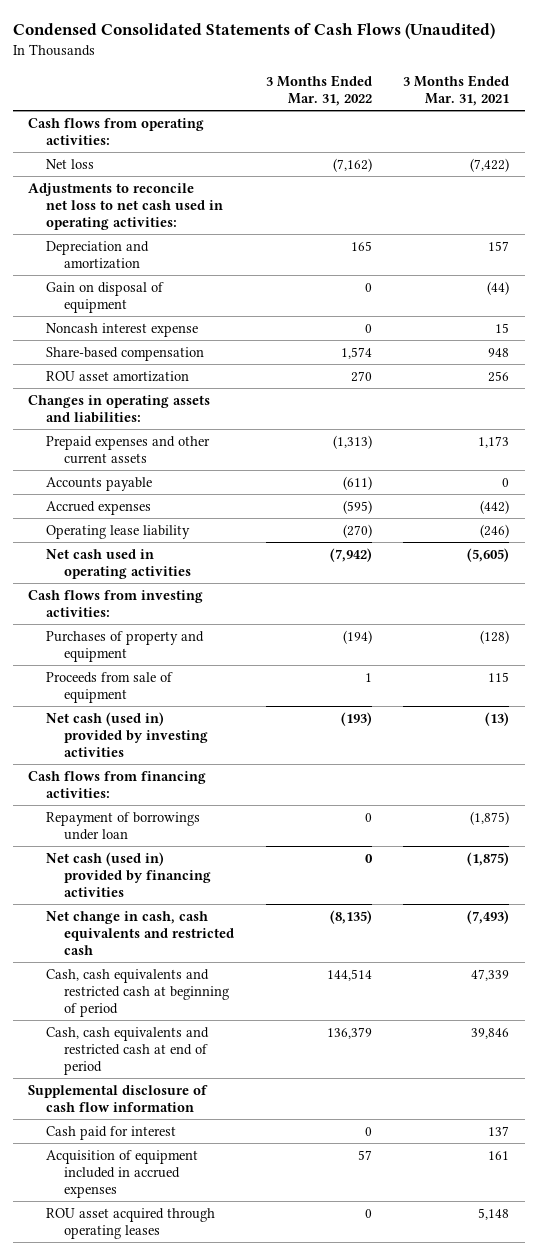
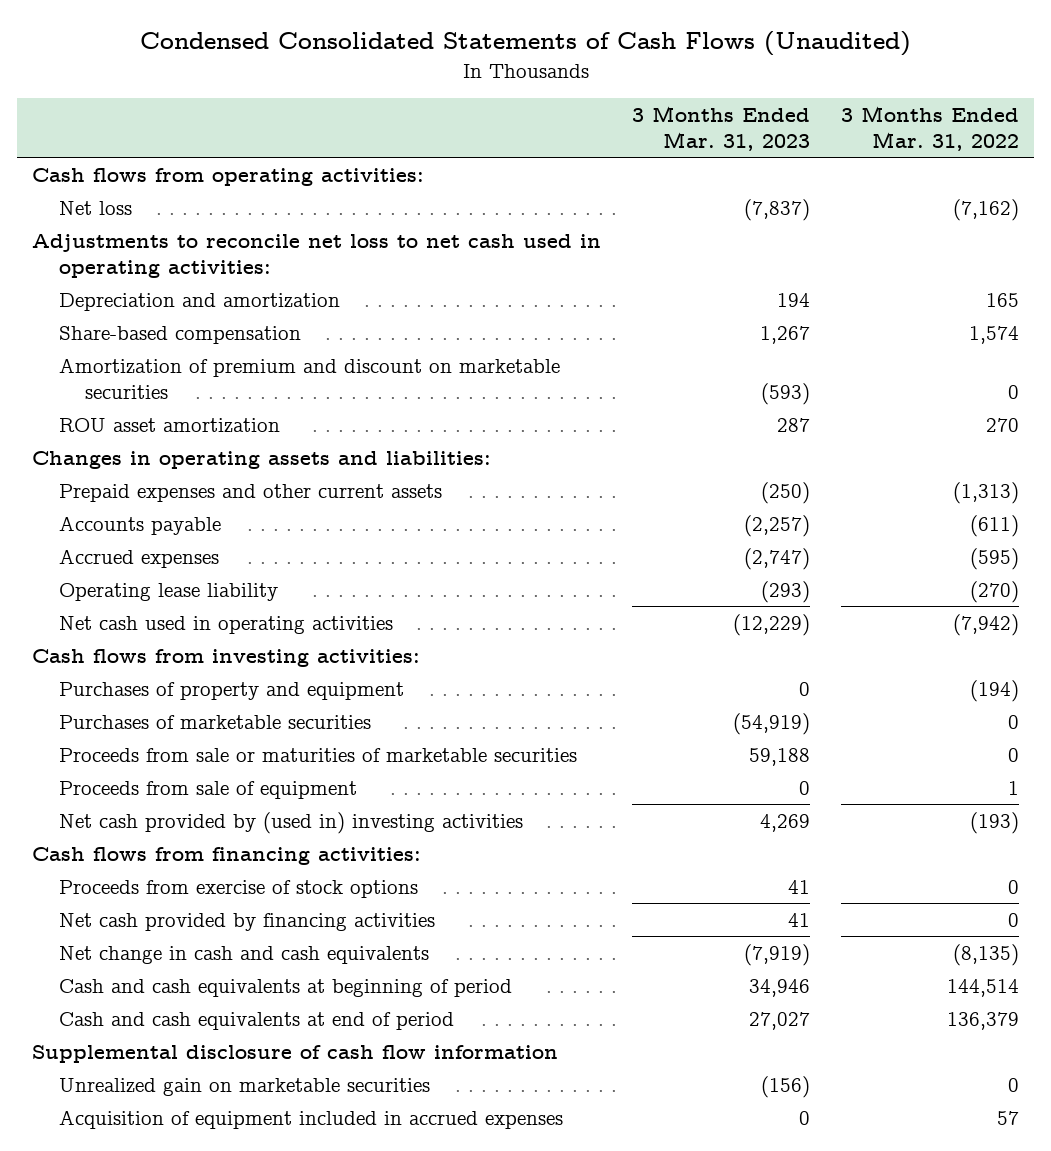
- | 3 Months Ended Mar. 31, 2022 | 3 Months Ended Mar. 31, 2021
+ | 3 Months Ended Mar. 31, 2023 | 3 Months Ended Mar. 31, 2022
- Gain on disposal of equipment | 0 | (44)
- Noncash interest expense | 0 | 15
+ Amortization of premium and discount on marketable securities | (593) | 0
+ Purchases of marketable securities | (54,919) | 0
+ Proceeds from sale or maturities of marketable securities | 59,188 | 0
- Net cash (used in) provided by investing activities | (193) | (13)
+ Net cash provided by (used in) investing activities | 4,269 | (193)
- Repayment of borrowings under loan | 0 | (1,875)
- Net cash (used in) provided by financing activities | 0 | (1,875)
- Net change in cash, cash equivalents and restricted cash | (8,135) | (7,493)
- Cash, cash equivalents and restricted cash at beginning of period | 144,514 | 47,339
- Cash, cash equivalents and restricted cash at end of period | 136,379 | 39,846
+ Proceeds from exercise of stock options | 41 | 0
+ Net cash provided by financing activities | 41 | 0
+ Net change in cash and cash equivalents | (7,919) | (8,135)
+ Cash and cash equivalents at beginning of period | 34,946 | 144,514
+ Cash and cash equivalents at end of period | 27,027 | 136,379
- Cash paid for interest | 0 | 137
+ Unrealized gain on marketable securities | (156) | 0
- ROU asset acquired through operating leases | 0 | 5,148

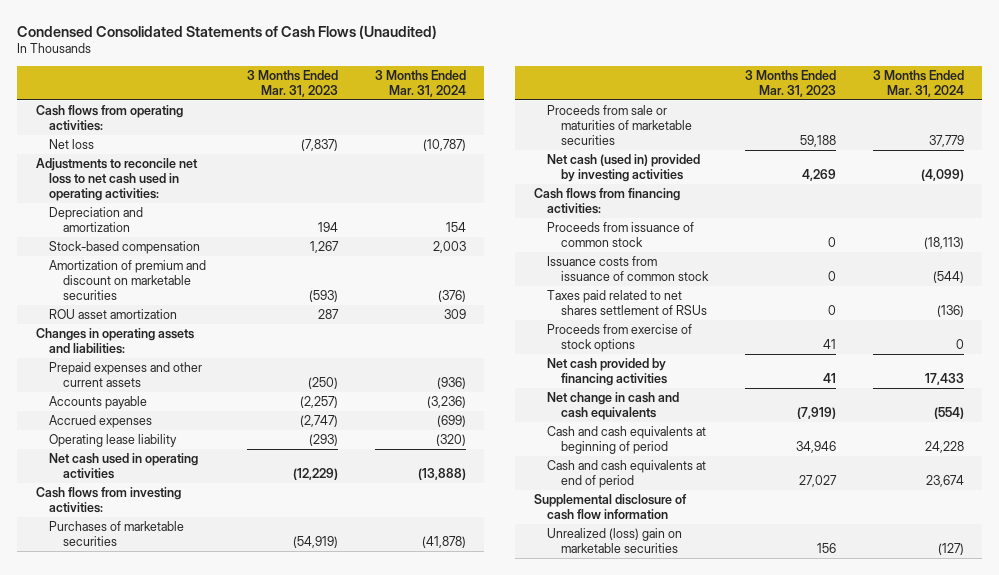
- | 3 Months Ended Mar. 31, 2023 | 3 Months Ended Mar. 31, 2022
+ | 3 Months Ended Mar. 31, 2023 | 3 Months Ended Mar. 31, 2024
- Share-based compensation | 1,267 | 1,574
+ Stock-based compensation | 1,267 | 2,003
- Purchases of property and equipment | 0 | (194)
- Proceeds from sale of equipment | 0 | 1
- Net cash provided by (used in) investing activities | 4,269 | (193)
+ Net cash (used in) provided by investing activities | 4,269 | (4,099)
+ Proceeds from issuance of common stock | 0 | (18,113)
+ Issuance costs from issuance of common stock | 0 | (544)
+ Taxes paid related to net shares settlement of RSUs | 0 | (136)
- Unrealized gain on marketable securities | (156) | 0
- Acquisition of equipment included in accrued expenses | 0 | 57
+ Unrealized (loss) gain on marketable securities | 156 | (127)

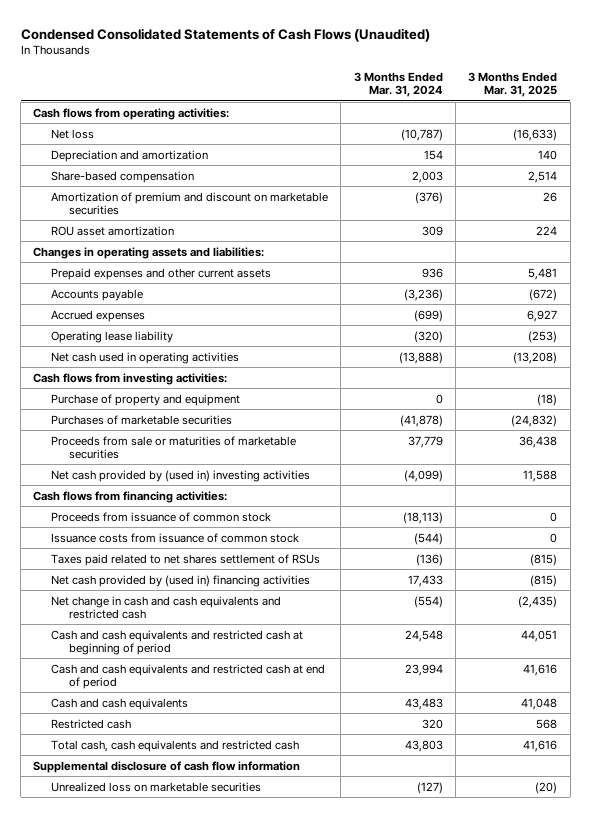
- | 3 Months Ended Mar. 31, 2023 | 3 Months Ended Mar. 31, 2024
+ | 3 Months Ended Mar. 31, 2024 | 3 Months Ended Mar. 31, 2025
- Adjustments to reconcile net loss to net cash used in operating activities:
- Stock-based compensation | 1,267 | 2,003
+ Share-based compensation | 2,003 | 2,514
- Prepaid expenses and other current assets | (250) | (936)
+ Prepaid expenses and other current assets | 936 | 5,481
+ Purchase of property and equipment | 0 | (18)
- Net cash (used in) provided by investing activities | 4,269 | (4,099)
+ Net cash provided by (used in) investing activities | (4,099) | 11,588
- Proceeds from exercise of stock options | 41 | 0
- Net cash provided by financing activities | 41 | 17,433
- Net change in cash and cash equivalents | (7,919) | (554)
- Cash and cash equivalents at beginning of period | 34,946 | 24,228
- Cash and cash equivalents at end of period | 27,027 | 23,674
+ Net cash provided by (used in) financing activities | 17,433 | (815)
+ Net change in cash and cash equivalents and restricted cash | (554) | (2,435)
+ Cash and cash equivalents and restricted cash at beginning of period | 24,548 | 44,051
+ Cash and cash equivalents and restricted cash at end of period | 23,994 | 41,616
+ Cash and cash equivalents | 43,483 | 41,048
+ Restricted cash | 320 | 568
+ Total cash, cash equivalents and restricted cash | 43,803 | 41,616
- Unrealized (loss) gain on marketable securities | 156 | (127)
+ Unrealized loss on marketable securities | (127) | (20)

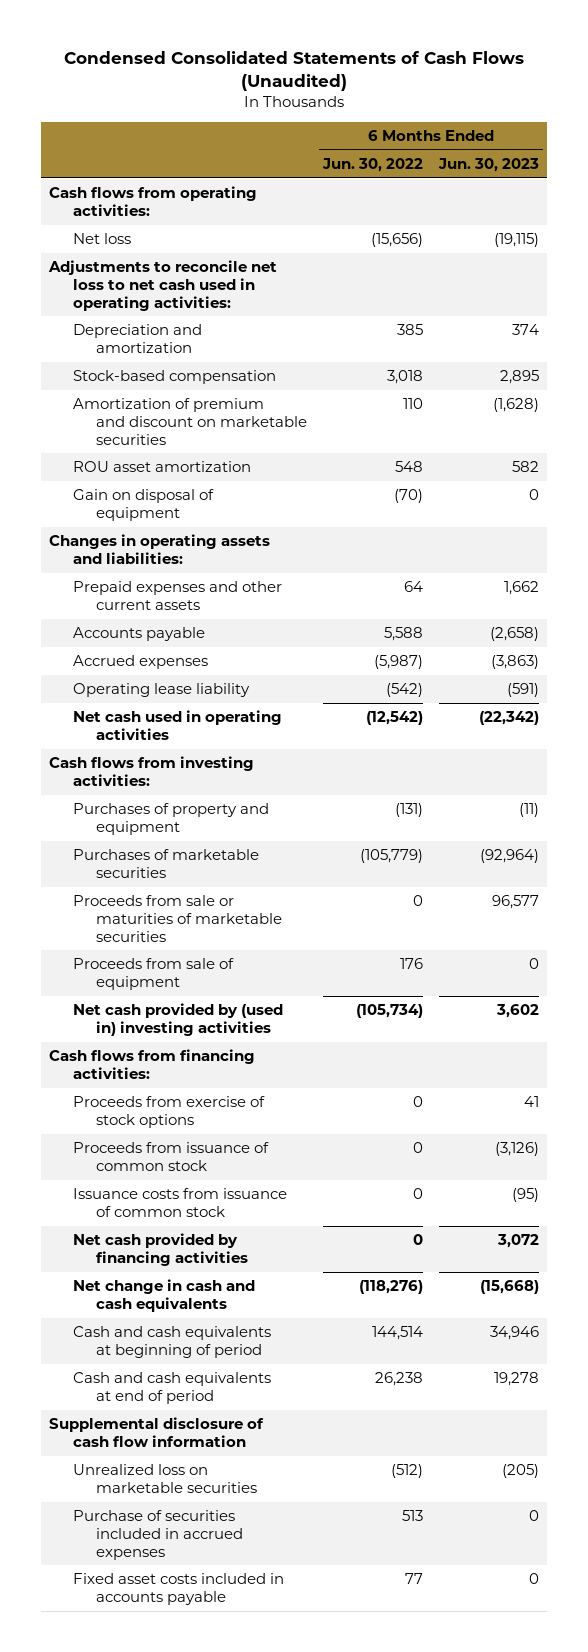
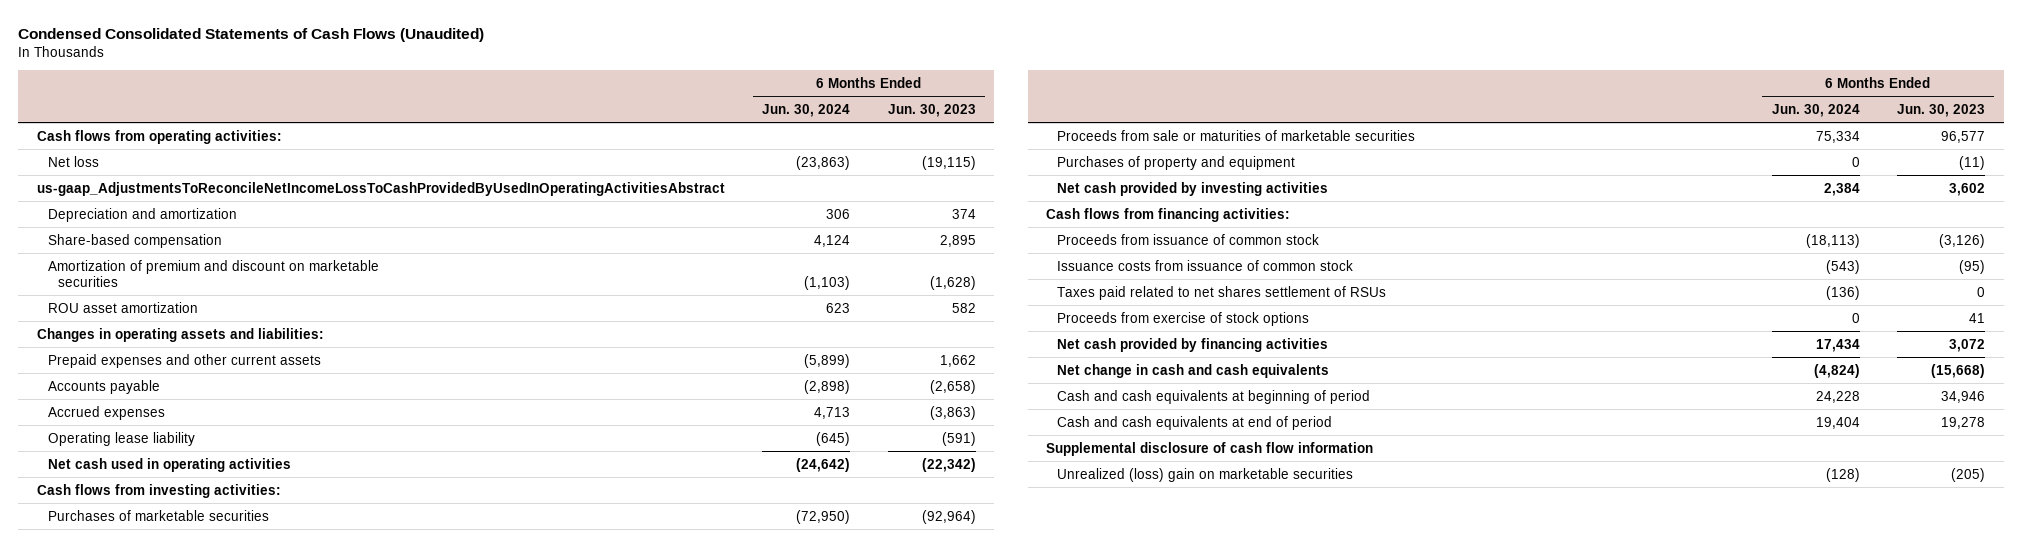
- | 6 Months Ended Jun. 30, 2022 | 6 Months Ended Jun. 30, 2023
+ | 6 Months Ended Jun. 30, 2024 | 6 Months Ended Jun. 30, 2023
- Adjustments to reconcile net loss to net cash used in operating activities:
+ us-gaap_AdjustmentsToReconcileNetIncomeLossToCashProvidedByUsedInOperatingActivitiesAbstract
- Stock-based compensation | 3,018 | 2,895
+ Share-based compensation | 4,124 | 2,895
- Gain on disposal of equipment | (70) | 0
- Proceeds from sale of equipment | 176 | 0
- Net cash provided by (used in) investing activities | (105,734) | 3,602
moved down: Purchases of property and equipment | 0 | (11)
+ Net cash provided by investing activities | 2,384 | 3,602
+ Taxes paid related to net shares settlement of RSUs | (136) | 0
moved down: Proceeds from exercise of stock options | 0 | 41
- Unrealized loss on marketable securities | (512) | (205)
- Purchase of securities included in accrued expenses | 513 | 0
- Fixed asset costs included in accounts payable | 77 | 0
+ Unrealized (loss) gain on marketable securities | (128) | (205)

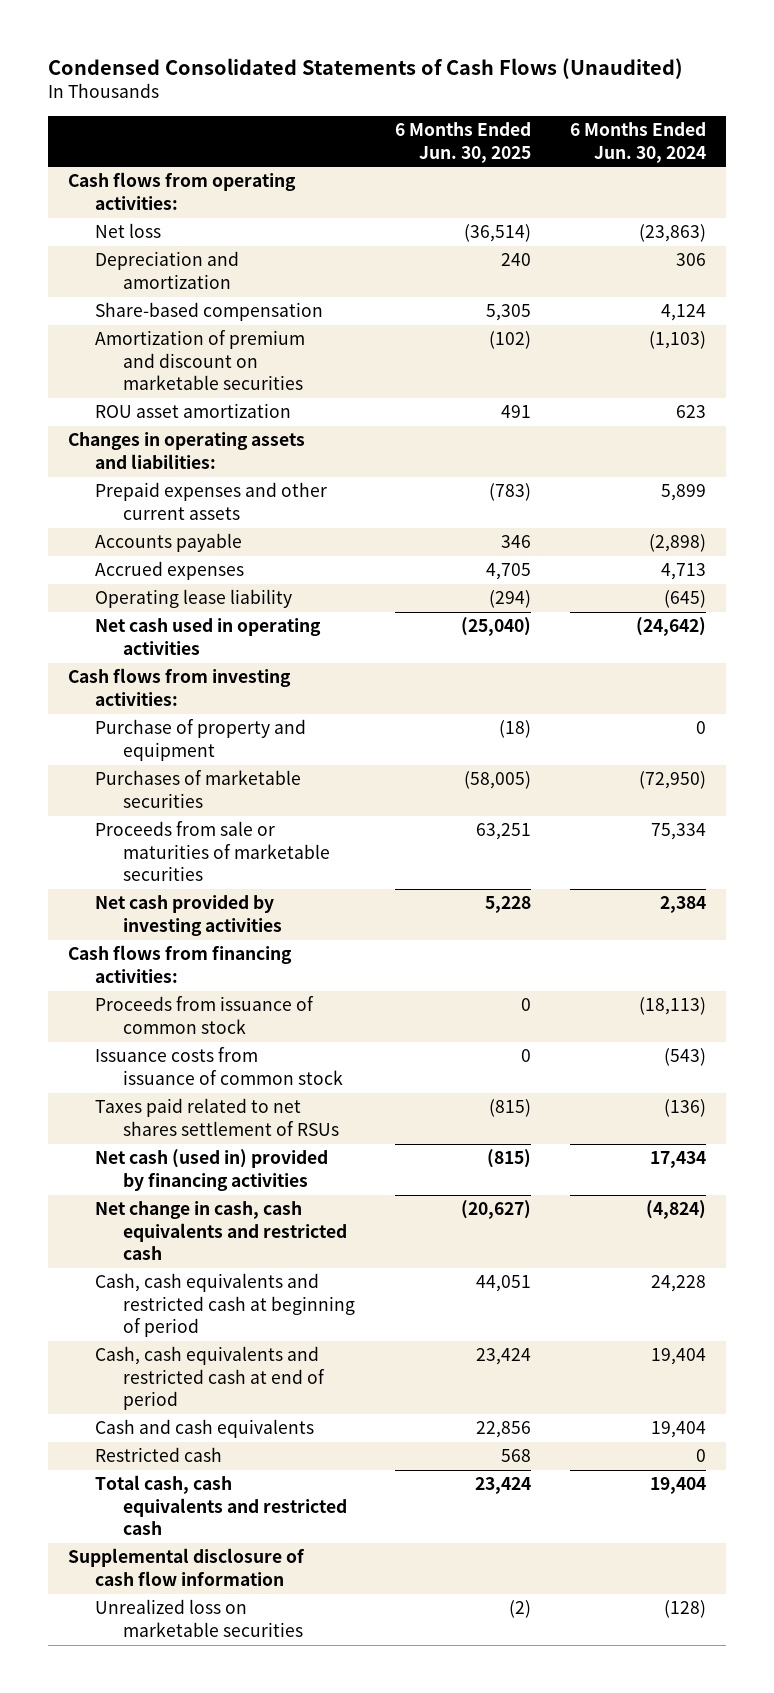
- | 6 Months Ended Jun. 30, 2024 | 6 Months Ended Jun. 30, 2023
+ | 6 Months Ended Jun. 30, 2025 | 6 Months Ended Jun. 30, 2024
- us-gaap_AdjustmentsToReconcileNetIncomeLossToCashProvidedByUsedInOperatingActivitiesAbstract
- Prepaid expenses and other current assets | (5,899) | 1,662
+ Prepaid expenses and other current assets | (783) | 5,899
+ Purchase of property and equipment | (18) | 0
- Purchases of property and equipment | 0 | (11)
- Proceeds from exercise of stock options | 0 | 41
- Net cash provided by financing activities | 17,434 | 3,072
- Net change in cash and cash equivalents | (4,824) | (15,668)
- Cash and cash equivalents at beginning of period | 24,228 | 34,946
- Cash and cash equivalents at end of period | 19,404 | 19,278
+ Net cash (used in) provided by financing activities | (815) | 17,434
+ Net change in cash, cash equivalents and restricted cash | (20,627) | (4,824)
+ Cash, cash equivalents and restricted cash at beginning of period | 44,051 | 24,228
+ Cash, cash equivalents and restricted cash at end of period | 23,424 | 19,404
+ Cash and cash equivalents | 22,856 | 19,404
+ Restricted cash | 568 | 0
+ Total cash, cash equivalents and restricted cash | 23,424 | 19,404
- Unrealized (loss) gain on marketable securities | (128) | (205)
+ Unrealized loss on marketable securities | (2) | (128)

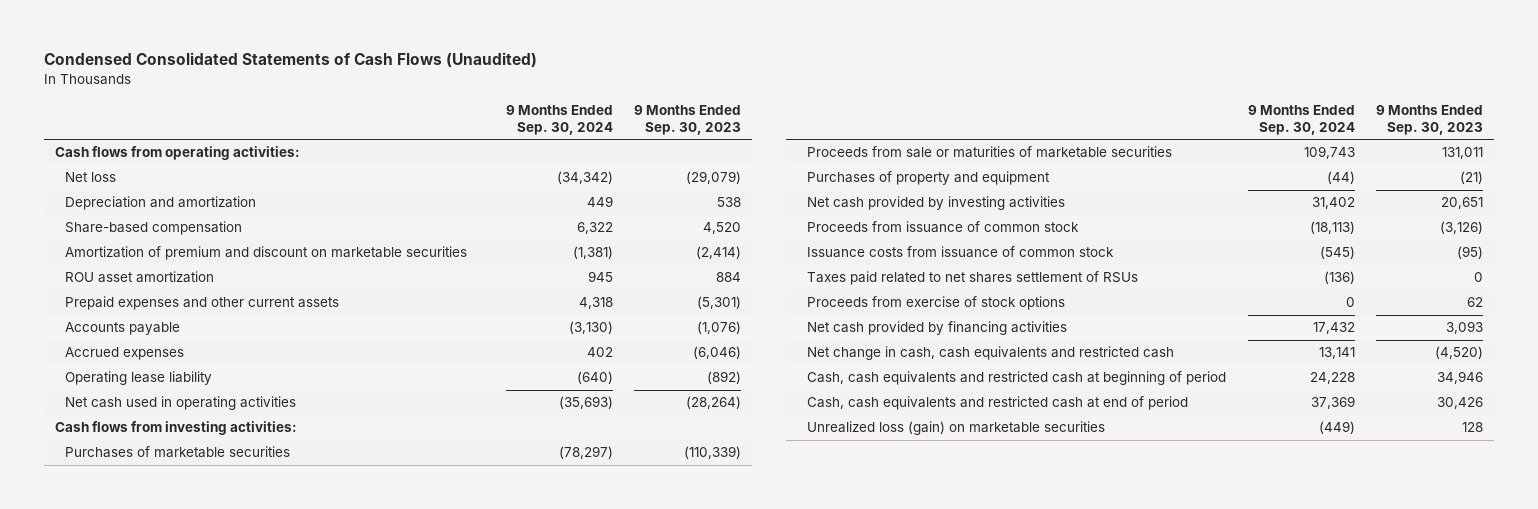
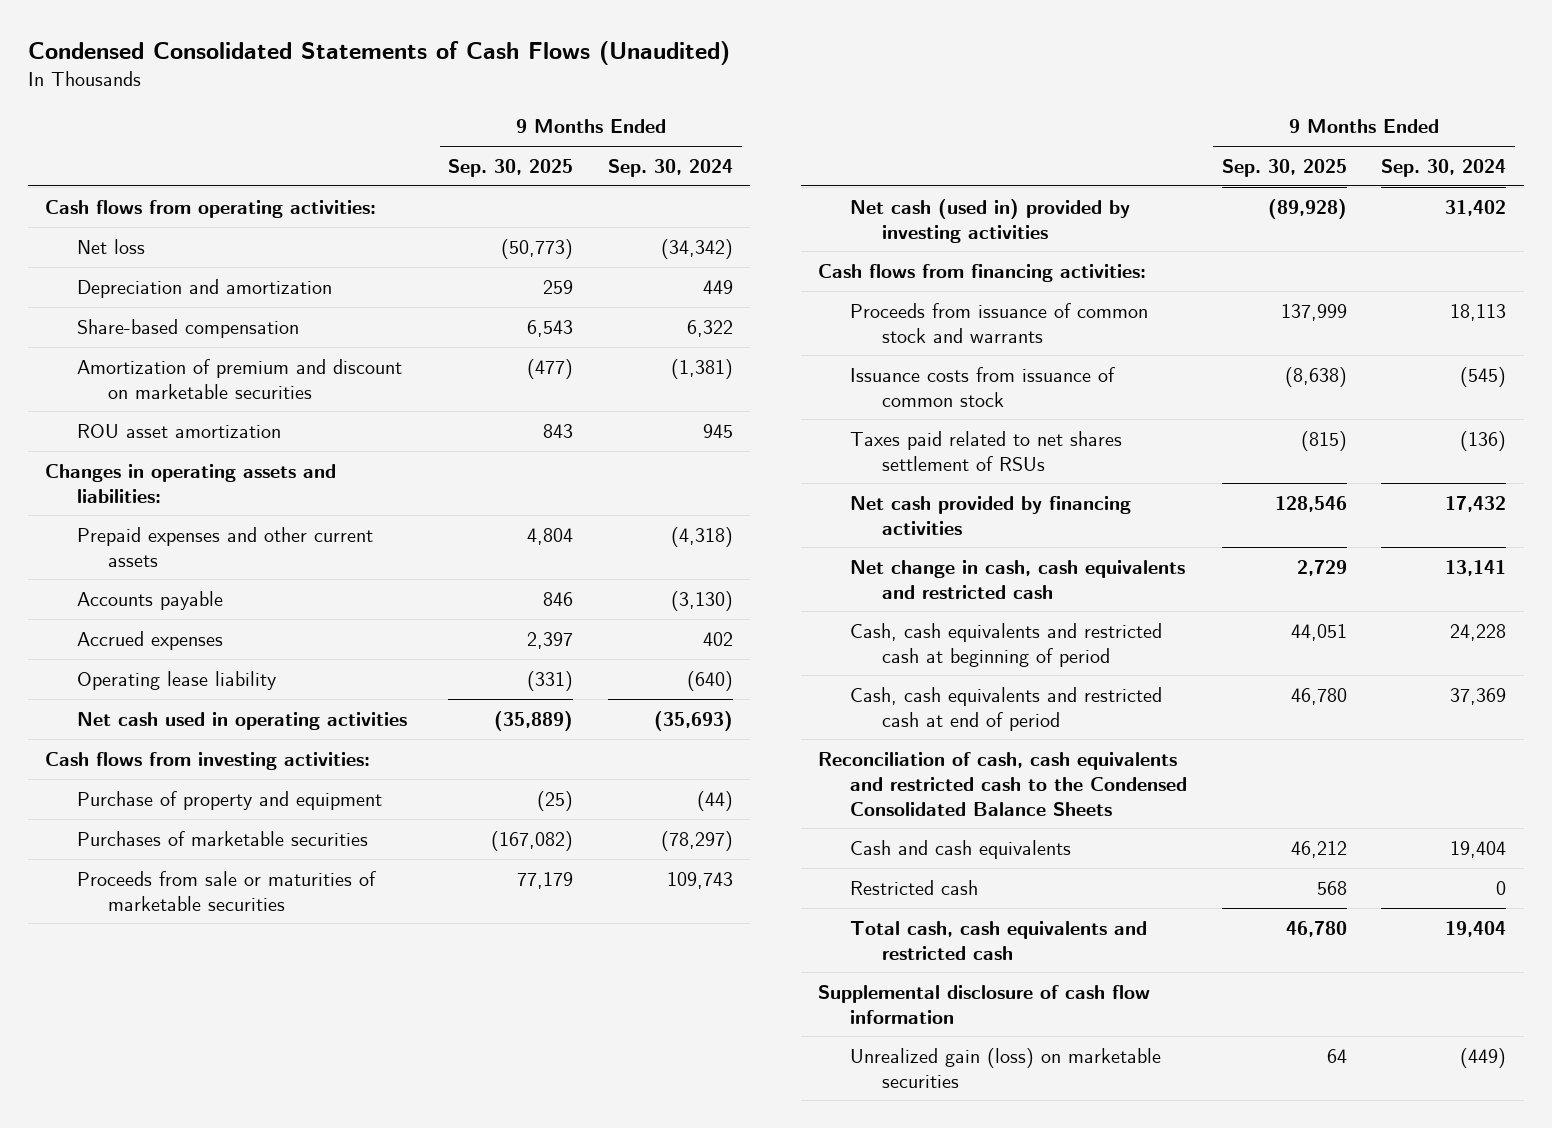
- | 9 Months Ended Sep. 30, 2024 | 9 Months Ended Sep. 30, 2023
+ | 9 Months Ended Sep. 30, 2025 | 9 Months Ended Sep. 30, 2024
- Prepaid expenses and other current assets | 4,318 | (5,301)
+ Changes in operating assets and liabilities:
+ Prepaid expenses and other current assets | 4,804 | (4,318)
+ Purchase of property and equipment | (25) | (44)
- Purchases of property and equipment | (44) | (21)
- Net cash provided by investing activities | 31,402 | 20,651
- Proceeds from issuance of common stock | (18,113) | (3,126)
+ Net cash (used in) provided by investing activities | (89,928) | 31,402
+ Cash flows from financing activities:
+ Proceeds from issuance of common stock and warrants | 137,999 | 18,113
- Proceeds from exercise of stock options | 0 | 62
- Unrealized loss (gain) on marketable securities | (449) | 128
+ Reconciliation of cash, cash equivalents and restricted cash to the Condensed Consolidated Balance Sheets
+ Cash and cash equivalents | 46,212 | 19,404
+ Restricted cash | 568 | 0
+ Total cash, cash equivalents and restricted cash | 46,780 | 19,404
+ Supplemental disclosure of cash flow information
+ Unrealized gain (loss) on marketable securities | 64 | (449)

